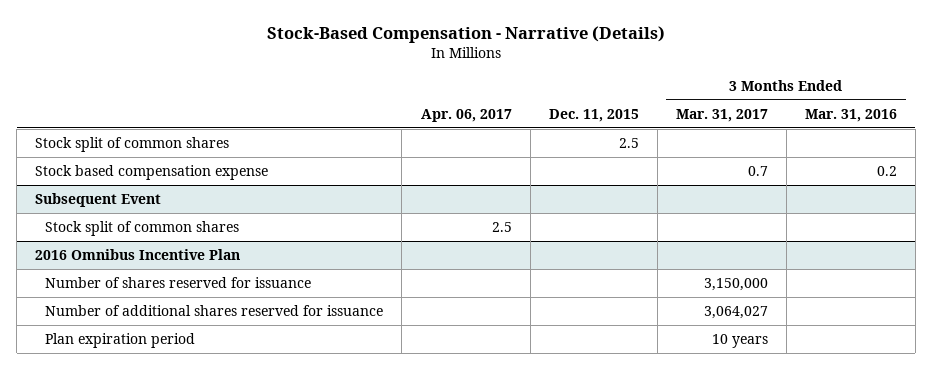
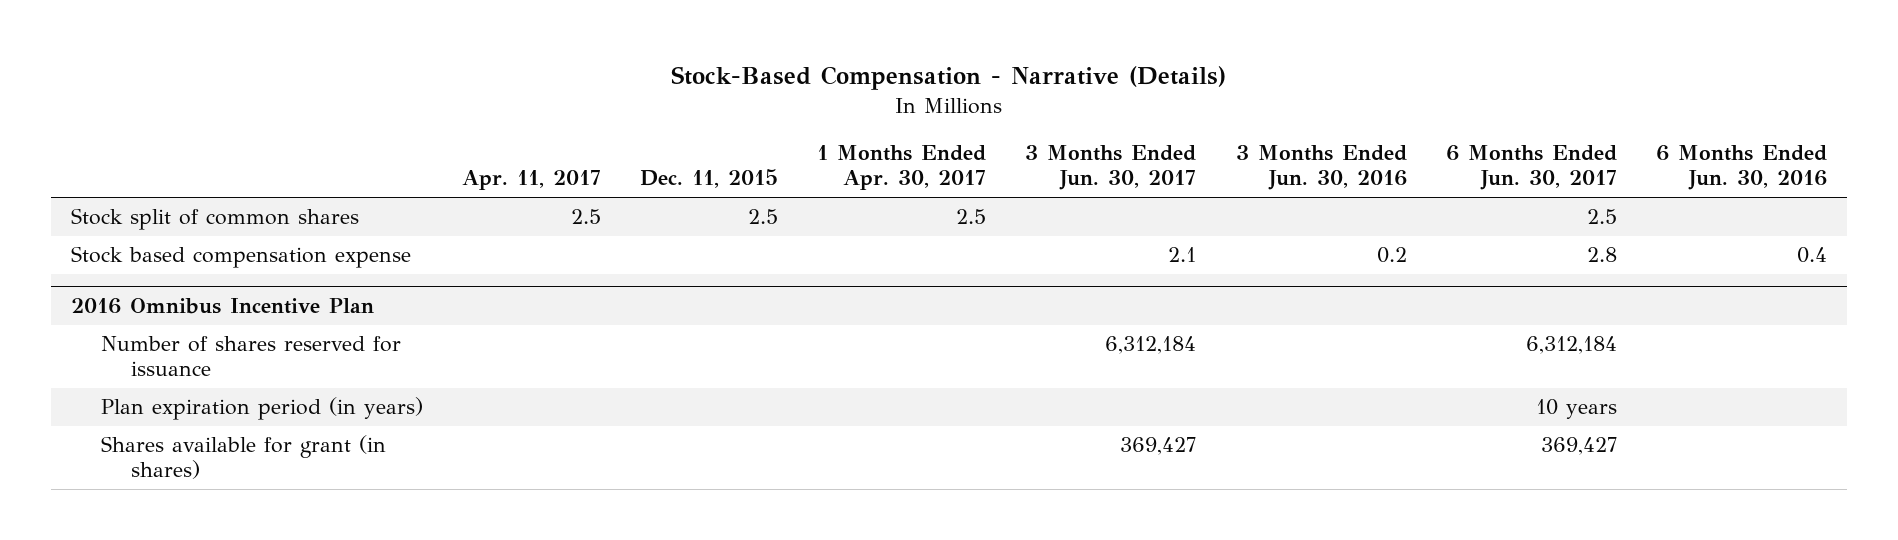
- | Apr. 06, 2017 | Dec. 11, 2015 | 3 Months Ended Mar. 31, 2017 | 3 Months Ended Mar. 31, 2016
+ | Apr. 11, 2017 | Dec. 11, 2015 | 1 Months Ended Apr. 30, 2017 | 3 Months Ended Jun. 30, 2017 | 3 Months Ended Jun. 30, 2016 | 6 Months Ended Jun. 30, 2017 | 6 Months Ended Jun. 30, 2016
- Subsequent Event
- Stock split of common shares | 2.5 | | |
@ 2016 Omnibus Incentive Plan
- Number of additional shares reserved for issuance | | | 3,064,027 |
- Plan expiration period | | | 10 years |
+ Plan expiration period (in years) | | | | | | 10 years |
+ Shares available for grant (in shares) | | | | 369,427 | | 369,427 |

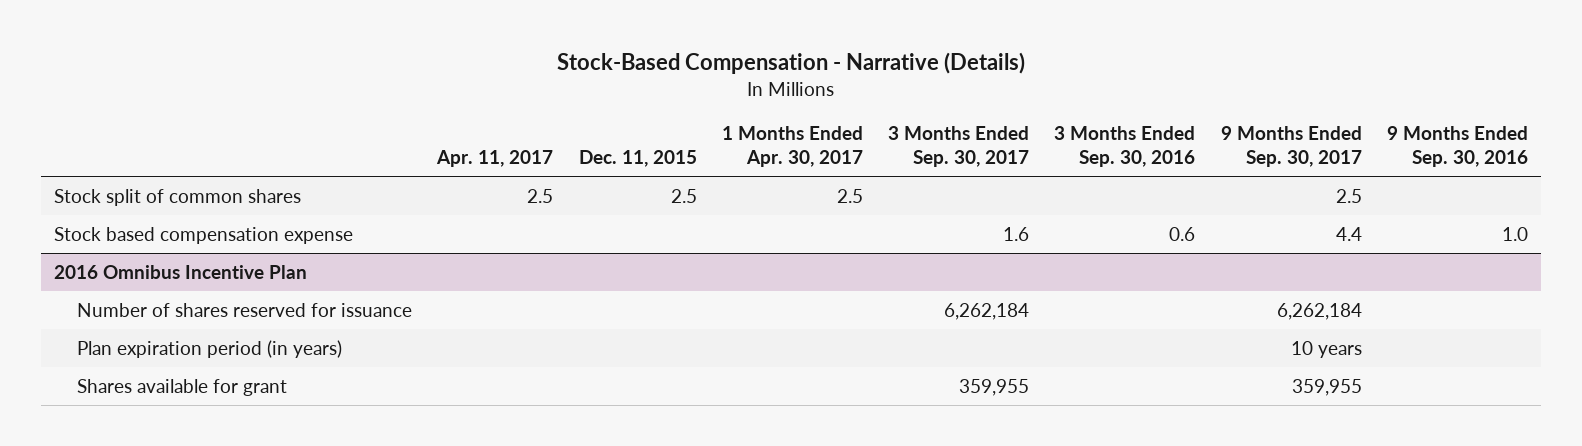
- | Apr. 11, 2017 | Dec. 11, 2015 | 1 Months Ended Apr. 30, 2017 | 3 Months Ended Jun. 30, 2017 | 3 Months Ended Jun. 30, 2016 | 6 Months Ended Jun. 30, 2017 | 6 Months Ended Jun. 30, 2016
+ | Apr. 11, 2017 | Dec. 11, 2015 | 1 Months Ended Apr. 30, 2017 | 3 Months Ended Sep. 30, 2017 | 3 Months Ended Sep. 30, 2016 | 9 Months Ended Sep. 30, 2017 | 9 Months Ended Sep. 30, 2016
@ 2016 Omnibus Incentive Plan
- Shares available for grant (in shares) | | | | 369,427 | | 369,427 |
+ Shares available for grant | | | | 359,955 | | 359,955 |

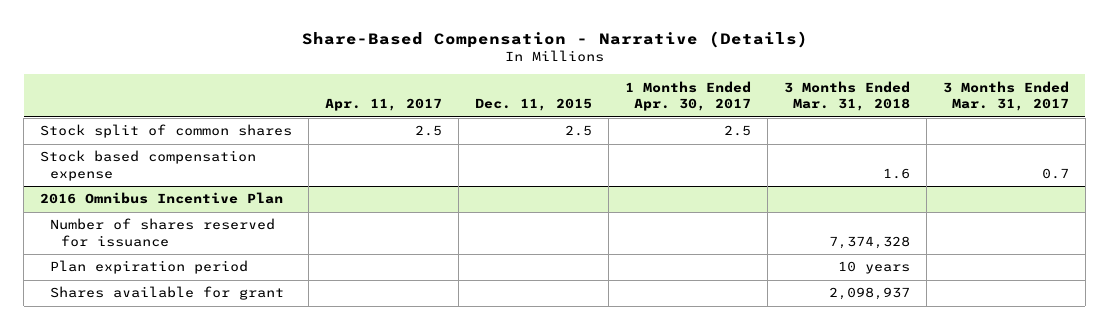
- Stock-Based Compensation - Narrative (Details)
+ Share-Based Compensation - Narrative (Details)
- | Apr. 11, 2017 | Dec. 11, 2015 | 1 Months Ended Apr. 30, 2017 | 3 Months Ended Sep. 30, 2017 | 3 Months Ended Sep. 30, 2016 | 9 Months Ended Sep. 30, 2017 | 9 Months Ended Sep. 30, 2016
+ | Apr. 11, 2017 | Dec. 11, 2015 | 1 Months Ended Apr. 30, 2017 | 3 Months Ended Mar. 31, 2018 | 3 Months Ended Mar. 31, 2017
@ 2016 Omnibus Incentive Plan
- Plan expiration period (in years) | | | | | | 10 years |
+ Plan expiration period | | | | 10 years |

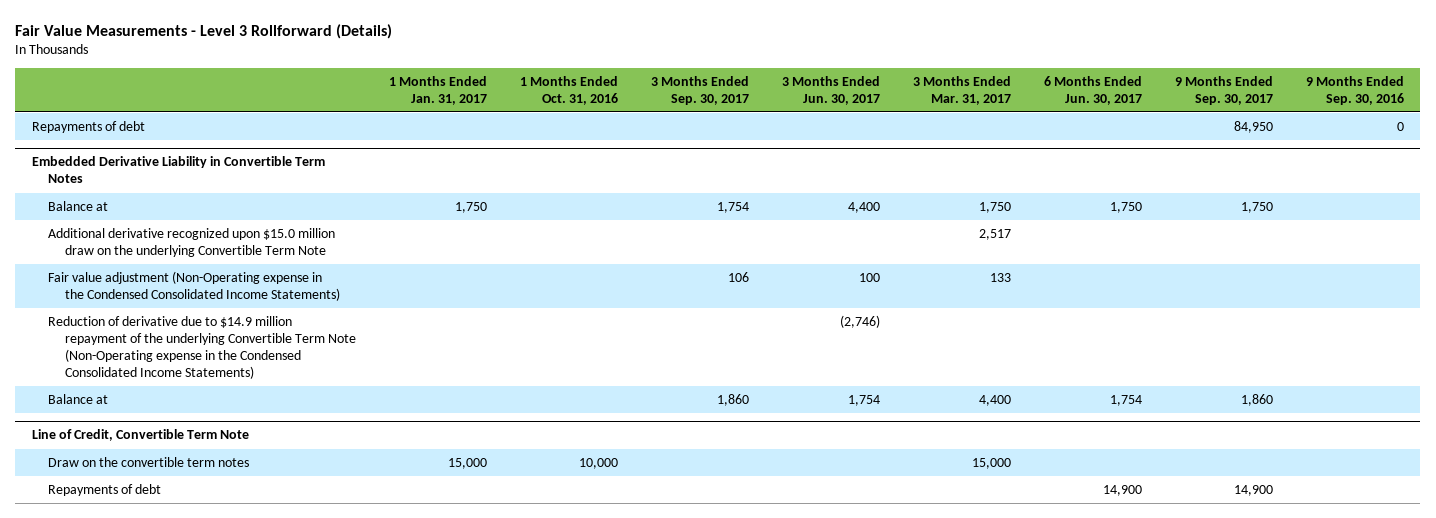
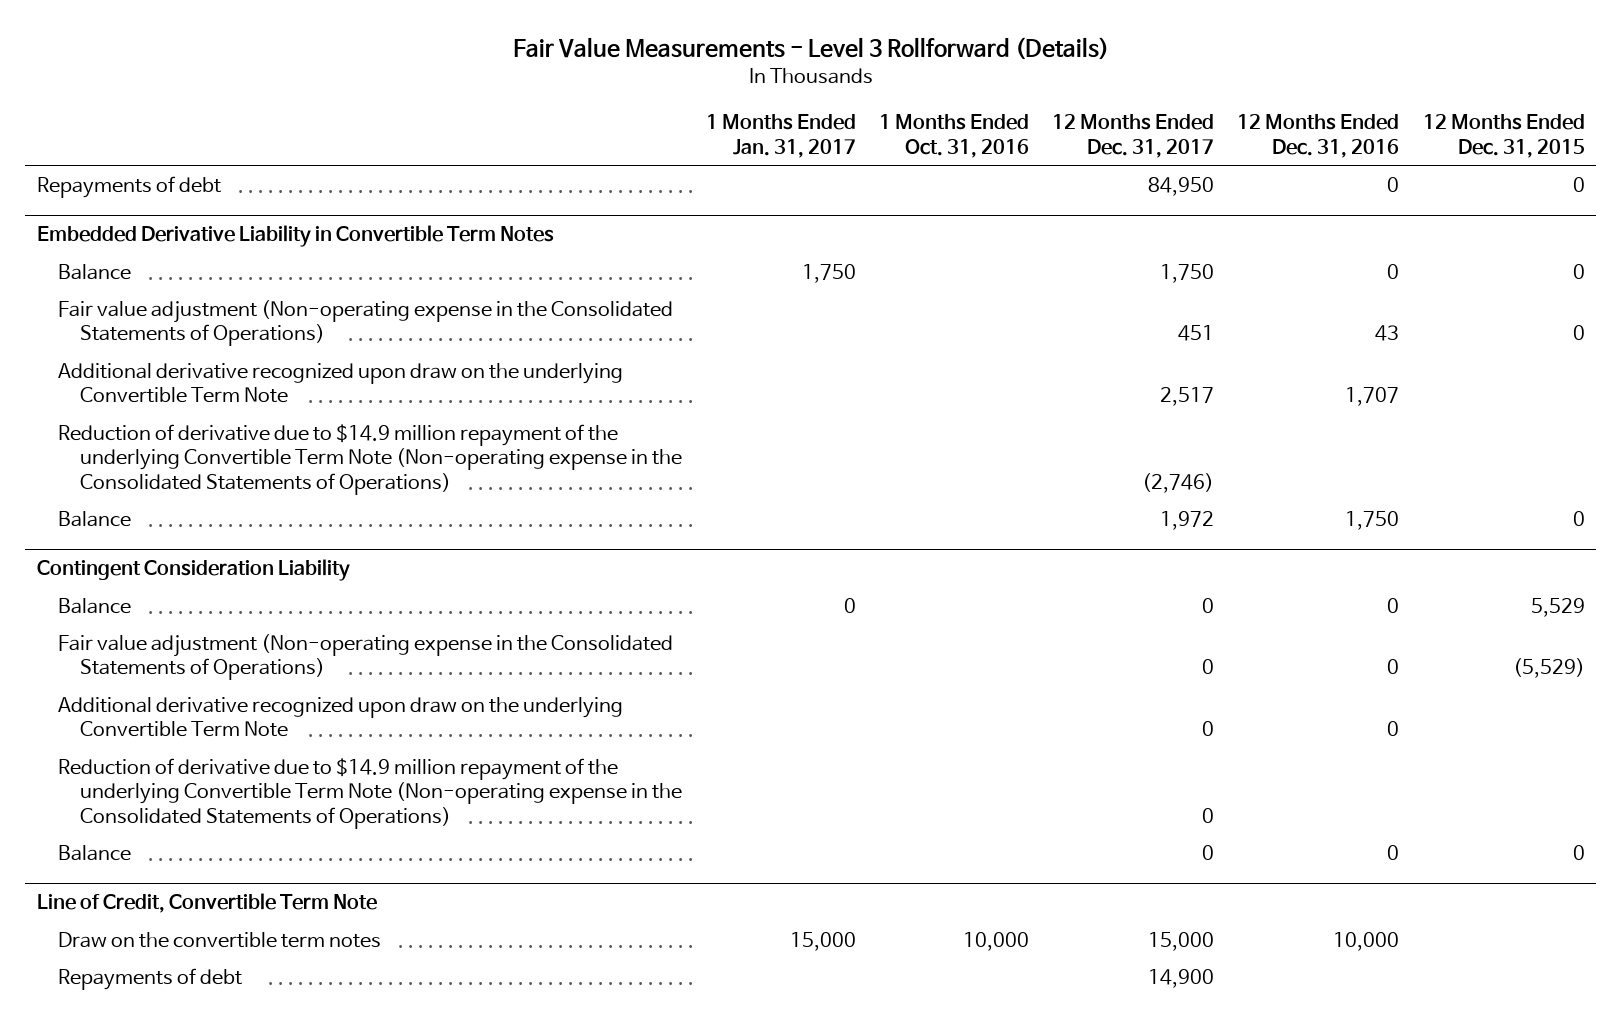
- | 1 Months Ended Jan. 31, 2017 | 1 Months Ended Oct. 31, 2016 | 3 Months Ended Sep. 30, 2017 | 3 Months Ended Jun. 30, 2017 | 3 Months Ended Mar. 31, 2017 | 6 Months Ended Jun. 30, 2017 | 9 Months Ended Sep. 30, 2017 | 9 Months Ended Sep. 30, 2016
+ | 1 Months Ended Jan. 31, 2017 | 1 Months Ended Oct. 31, 2016 | 12 Months Ended Dec. 31, 2017 | 12 Months Ended Dec. 31, 2016 | 12 Months Ended Dec. 31, 2015
@ Embedded Derivative Liability in Convertible Term Notes
- Balance at | 1,750 | | 1,754 | 4,400 | 1,750 | 1,750 | 1,750 |
- Additional derivative recognized upon $15.0 million draw on the underlying Convertible Term Note | | | | | 2,517 | | |
- Fair value adjustment (Non-Operating expense in the Condensed Consolidated Income Statements) | | | 106 | 100 | 133 | | |
- Reduction of derivative due to $14.9 million repayment of the underlying Convertible Term Note (Non-Operating expense in the Condensed Consolidated Income Statements) | | | | (2,746) | | | |
- Balance at | | | 1,860 | 1,754 | 4,400 | 1,754 | 1,860 |
+ Balance | 1,750 | | 1,750 | 0 | 0
+ Fair value adjustment (Non-operating expense in the Consolidated Statements of Operations) | | | 451 | 43 | 0
+ Additional derivative recognized upon draw on the underlying Convertible Term Note | | | 2,517 | 1,707 |
+ Reduction of derivative due to $14.9 million repayment of the underlying Convertible Term Note (Non-operating expense in the Consolidated Statements of Operations) | | | (2,746) | |
+ Balance | | | 1,972 | 1,750 | 0
+ Contingent Consideration Liability
+ Balance | 0 | | 0 | 0 | 5,529
+ Fair value adjustment (Non-operating expense in the Consolidated Statements of Operations) | | | 0 | 0 | (5,529)
+ Additional derivative recognized upon draw on the underlying Convertible Term Note | | | 0 | 0 |
+ Reduction of derivative due to $14.9 million repayment of the underlying Convertible Term Note (Non-operating expense in the Consolidated Statements of Operations) | | | 0 | |
+ Balance | | | 0 | 0 | 0

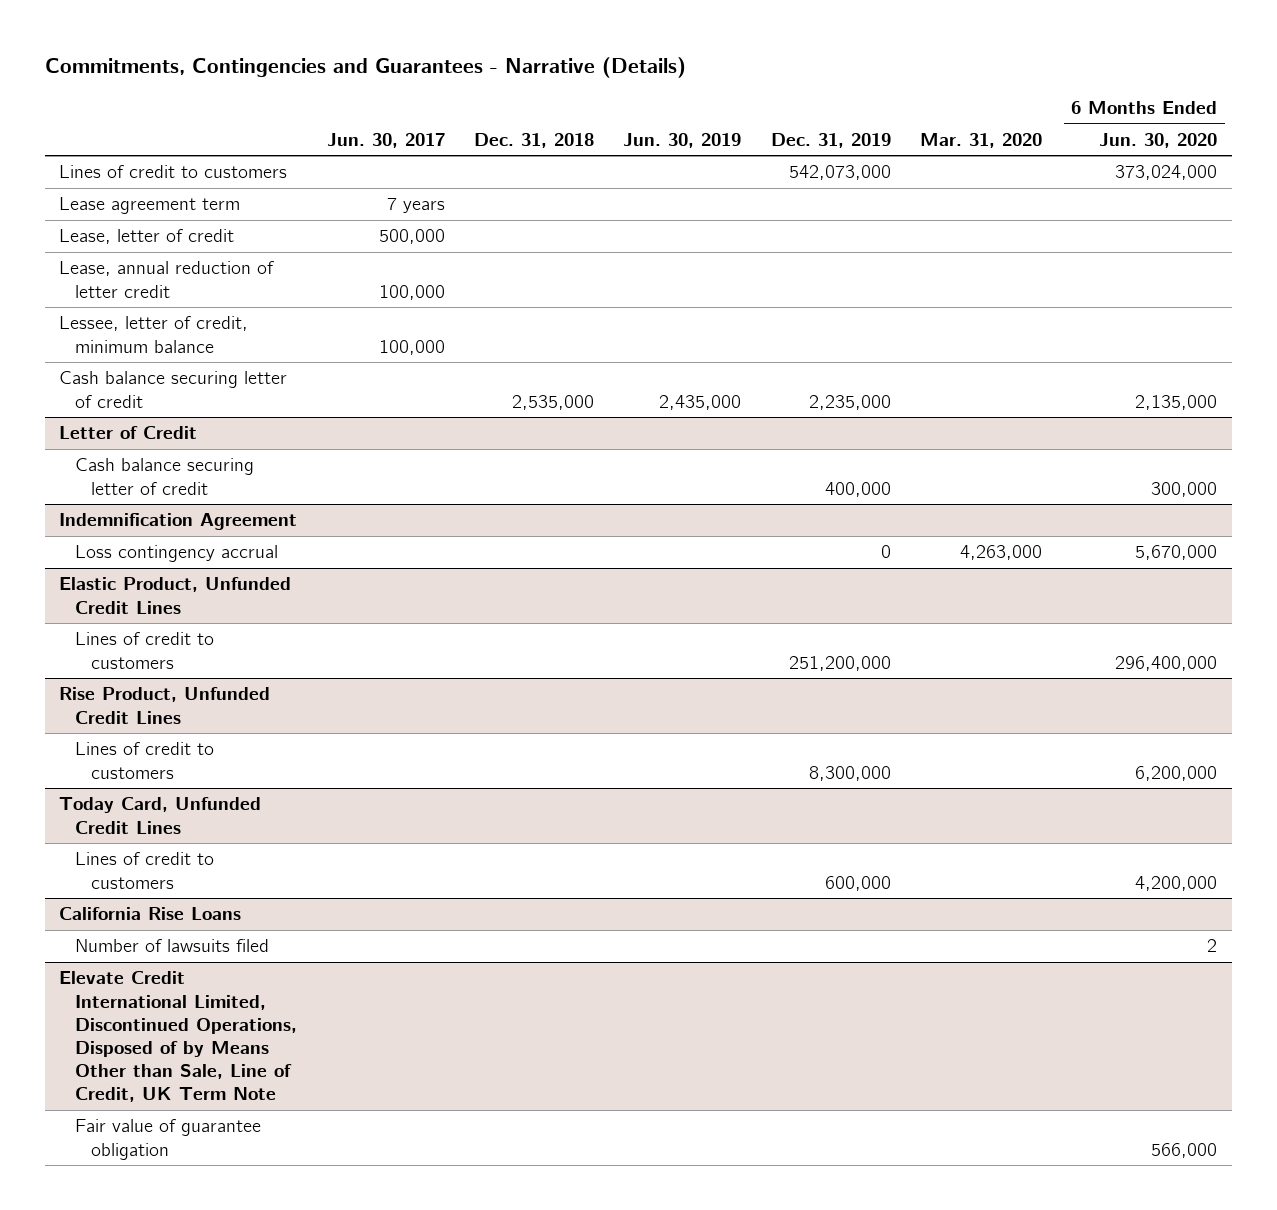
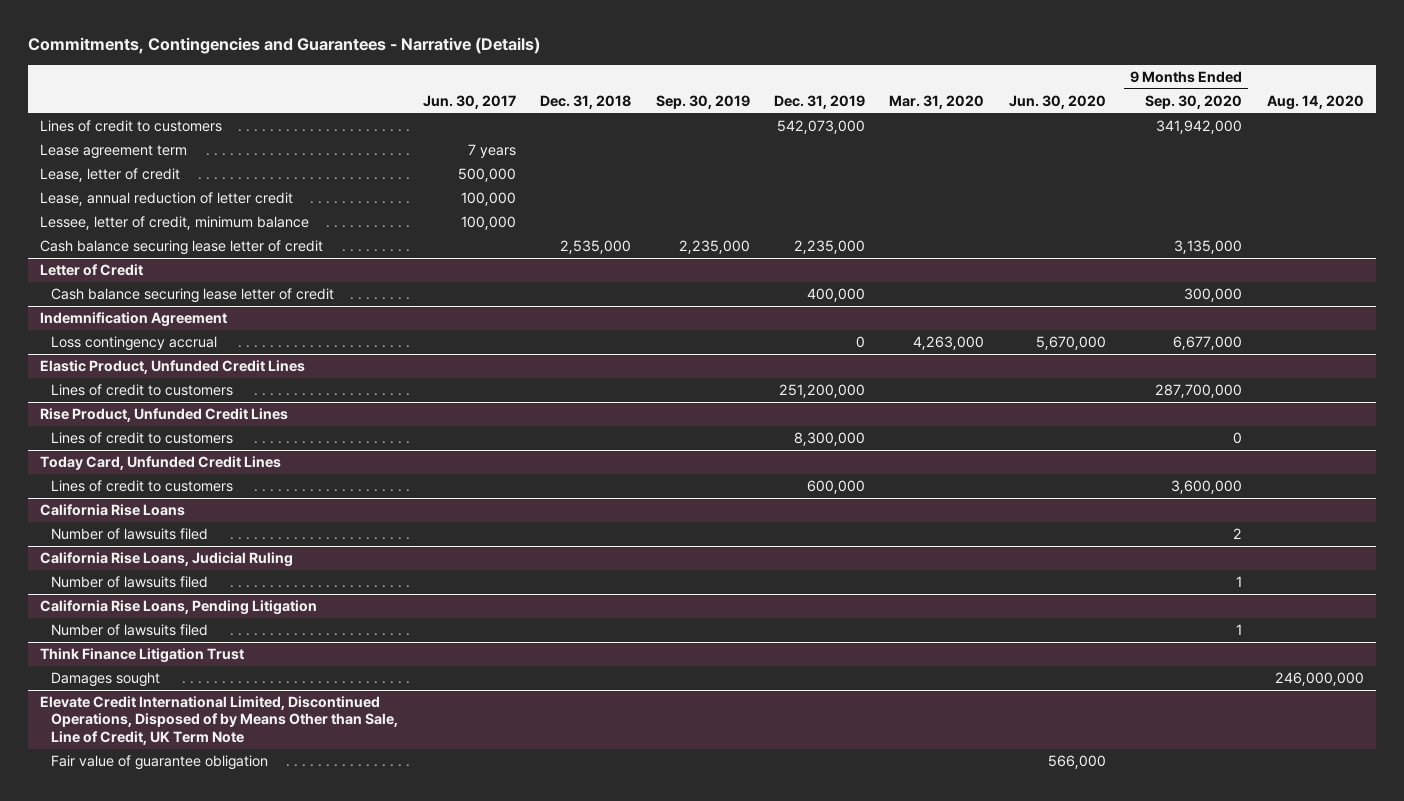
- | Jun. 30, 2017 | Dec. 31, 2018 | Jun. 30, 2019 | Dec. 31, 2019 | Mar. 31, 2020 | 6 Months Ended Jun. 30, 2020
+ | Jun. 30, 2017 | Dec. 31, 2018 | Sep. 30, 2019 | Dec. 31, 2019 | Mar. 31, 2020 | Jun. 30, 2020 | 9 Months Ended Sep. 30, 2020 | Aug. 14, 2020
- Cash balance securing letter of credit | | 2,535,000 | 2,435,000 | 2,235,000 | | 2,135,000
+ Cash balance securing lease letter of credit | | 2,535,000 | 2,235,000 | 2,235,000 | | | 3,135,000 |
@ Letter of Credit
- Cash balance securing letter of credit | | | | 400,000 | | 300,000
+ Cash balance securing lease letter of credit | | | | 400,000 | | | 300,000 |
+ California Rise Loans, Judicial Ruling
+ Number of lawsuits filed | | | | | | | 1 |
+ California Rise Loans, Pending Litigation
+ Number of lawsuits filed | | | | | | | 1 |
+ Think Finance Litigation Trust
+ Damages sought | | | | | | | | 246,000,000

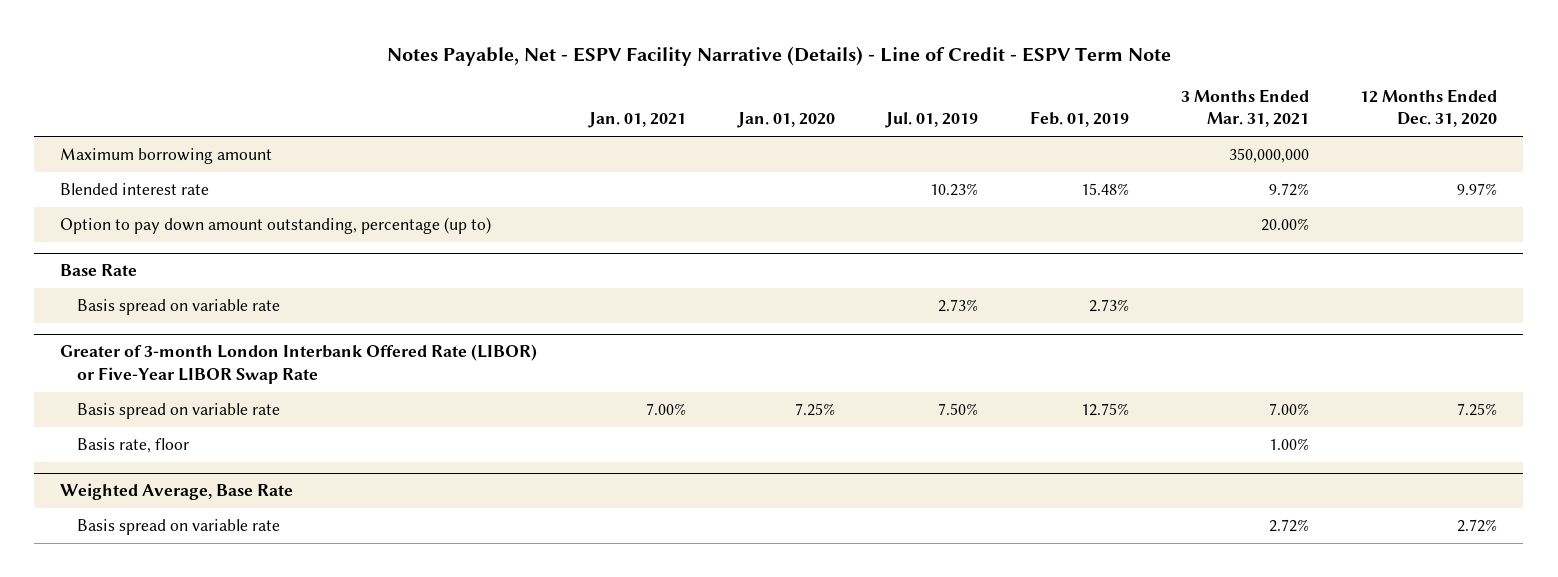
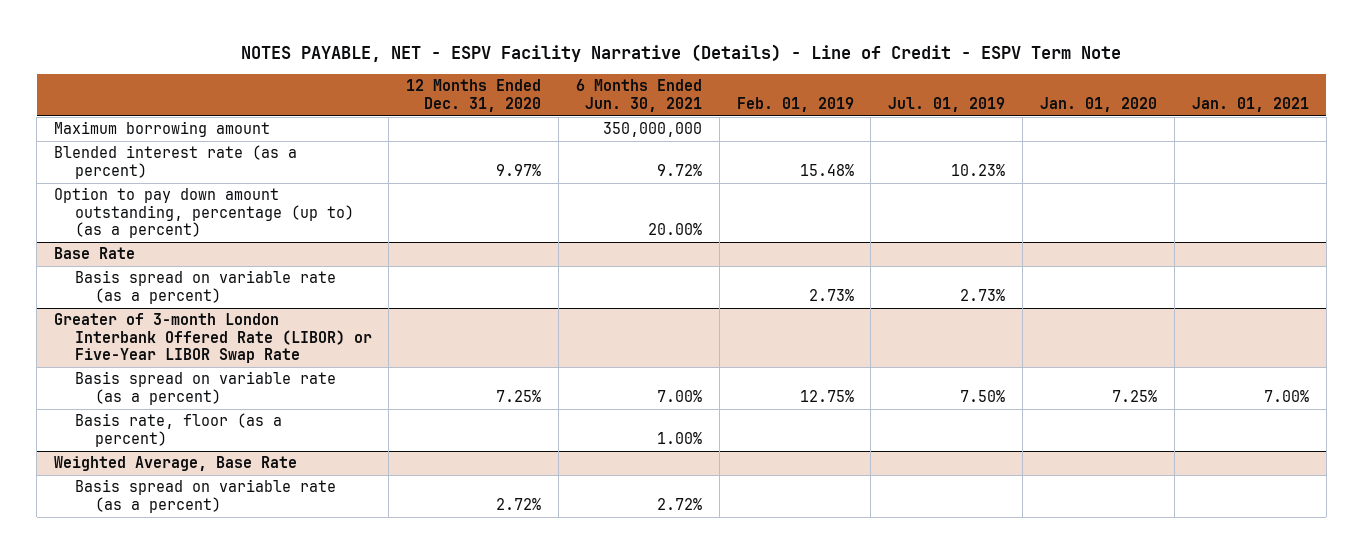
- Notes Payable, Net - ESPV Facility Narrative (Details) - Line of Credit - ESPV Term Note
+ NOTES PAYABLE, NET - ESPV Facility Narrative (Details) - Line of Credit - ESPV Term Note
- | Jan. 01, 2021 | Jan. 01, 2020 | Jul. 01, 2019 | Feb. 01, 2019 | 3 Months Ended Mar. 31, 2021 | 12 Months Ended Dec. 31, 2020
+ | 12 Months Ended Dec. 31, 2020 | 6 Months Ended Jun. 30, 2021 | Feb. 01, 2019 | Jul. 01, 2019 | Jan. 01, 2020 | Jan. 01, 2021
- Blended interest rate | | | 10.23% | 15.48% | 9.72% | 9.97%
- Option to pay down amount outstanding, percentage (up to) | | | | | 20.00% |
+ Blended interest rate (as a percent) | 9.97% | 9.72% | 15.48% | 10.23% | |
+ Option to pay down amount outstanding, percentage (up to) (as a percent) | | 20.00% | | | |
@ Base Rate
- Basis spread on variable rate | | | 2.73% | 2.73% | |
+ Basis spread on variable rate (as a percent) | | | 2.73% | 2.73% | |
@ Greater of 3-month London Interbank Offered Rate (LIBOR) or Five-Year LIBOR Swap Rate
- Basis spread on variable rate | 7.00% | 7.25% | 7.50% | 12.75% | 7.00% | 7.25%
- Basis rate, floor | | | | | 1.00% |
+ Basis spread on variable rate (as a percent) | 7.25% | 7.00% | 12.75% | 7.50% | 7.25% | 7.00%
+ Basis rate, floor (as a percent) | | 1.00% | | | |
@ Weighted Average, Base Rate
- Basis spread on variable rate | | | | | 2.72% | 2.72%
+ Basis spread on variable rate (as a percent) | 2.72% | 2.72% | | | |

